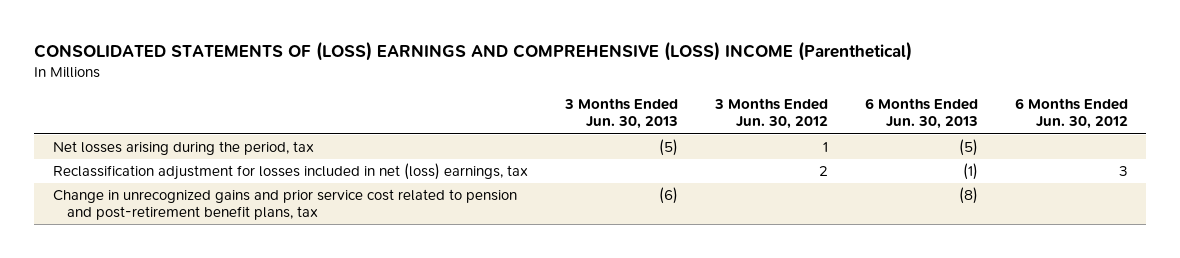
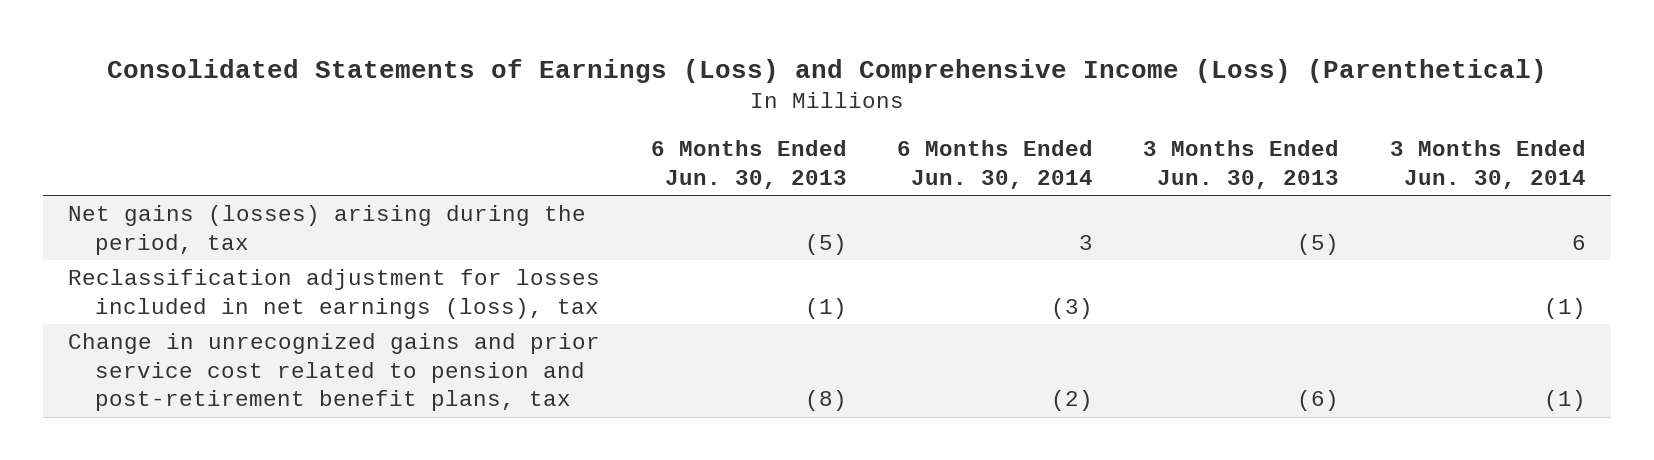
- CONSOLIDATED STATEMENTS OF (LOSS) EARNINGS AND COMPREHENSIVE (LOSS) INCOME (Parenthetical)
+ Consolidated Statements of Earnings (Loss) and Comprehensive Income (Loss) (Parenthetical)
- | 3 Months Ended Jun. 30, 2013 | 3 Months Ended Jun. 30, 2012 | 6 Months Ended Jun. 30, 2013 | 6 Months Ended Jun. 30, 2012
+ | 6 Months Ended Jun. 30, 2013 | 6 Months Ended Jun. 30, 2014 | 3 Months Ended Jun. 30, 2013 | 3 Months Ended Jun. 30, 2014
- Net losses arising during the period, tax | (5) | 1 | (5) |
- Reclassification adjustment for losses included in net (loss) earnings, tax | | 2 | (1) | 3
+ Net gains (losses) arising during the period, tax | (5) | 3 | (5) | 6
+ Reclassification adjustment for losses included in net earnings (loss), tax | (1) | (3) | | (1)

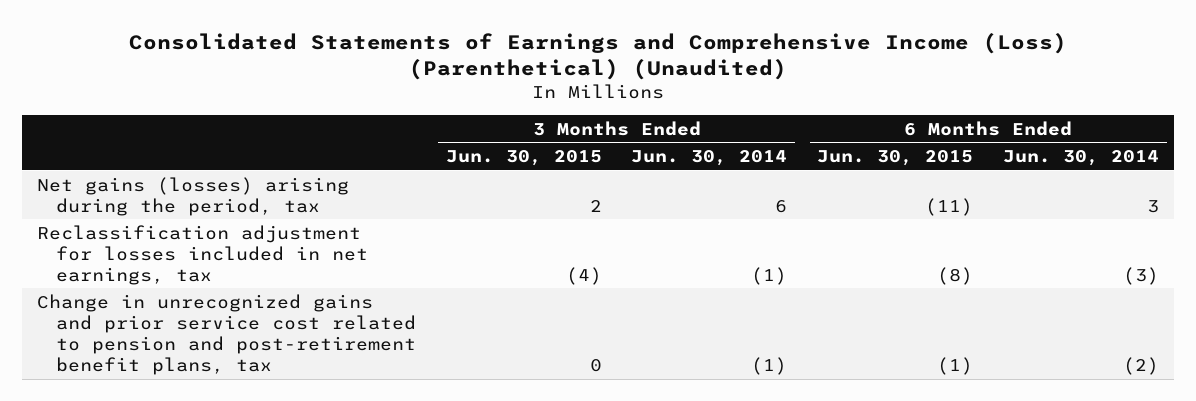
- Consolidated Statements of Earnings (Loss) and Comprehensive Income (Loss) (Parenthetical)
+ Consolidated Statements of Earnings and Comprehensive Income (Loss) (Parenthetical) (Unaudited)
- | 6 Months Ended Jun. 30, 2013 | 6 Months Ended Jun. 30, 2014 | 3 Months Ended Jun. 30, 2013 | 3 Months Ended Jun. 30, 2014
+ | 3 Months Ended Jun. 30, 2015 | 3 Months Ended Jun. 30, 2014 | 6 Months Ended Jun. 30, 2015 | 6 Months Ended Jun. 30, 2014
- Reclassification adjustment for losses included in net earnings (loss), tax | (1) | (3) | | (1)
+ Reclassification adjustment for losses included in net earnings, tax | (4) | (1) | (8) | (3)

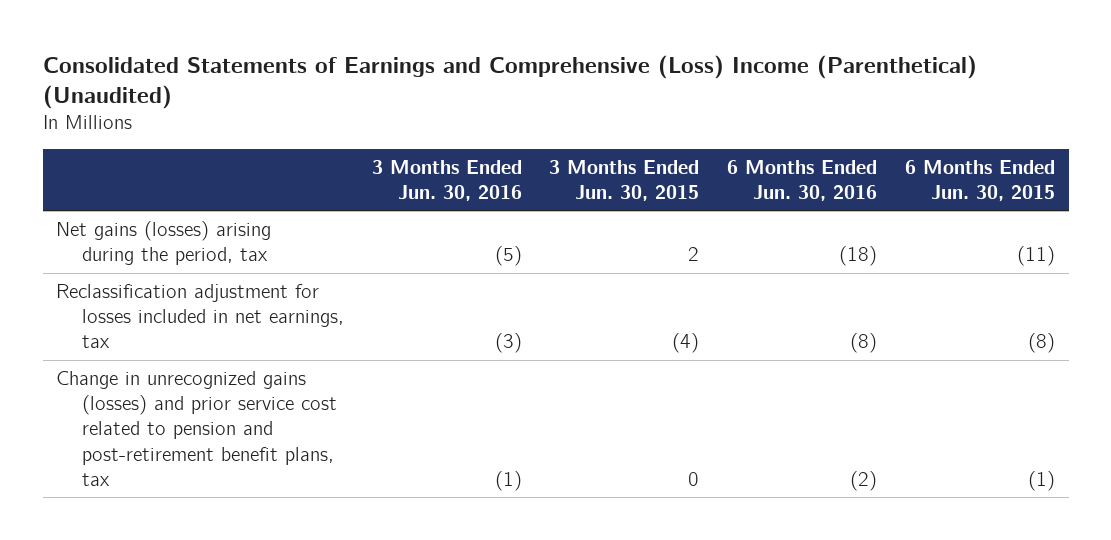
- Consolidated Statements of Earnings and Comprehensive Income (Loss) (Parenthetical) (Unaudited)
+ Consolidated Statements of Earnings and Comprehensive (Loss) Income (Parenthetical) (Unaudited)
- | 3 Months Ended Jun. 30, 2015 | 3 Months Ended Jun. 30, 2014 | 6 Months Ended Jun. 30, 2015 | 6 Months Ended Jun. 30, 2014
+ | 3 Months Ended Jun. 30, 2016 | 3 Months Ended Jun. 30, 2015 | 6 Months Ended Jun. 30, 2016 | 6 Months Ended Jun. 30, 2015
- Change in unrecognized gains and prior service cost related to pension and post-retirement benefit plans, tax | 0 | (1) | (1) | (2)
+ Change in unrecognized gains (losses) and prior service cost related to pension and post-retirement benefit plans, tax | (1) | 0 | (2) | (1)

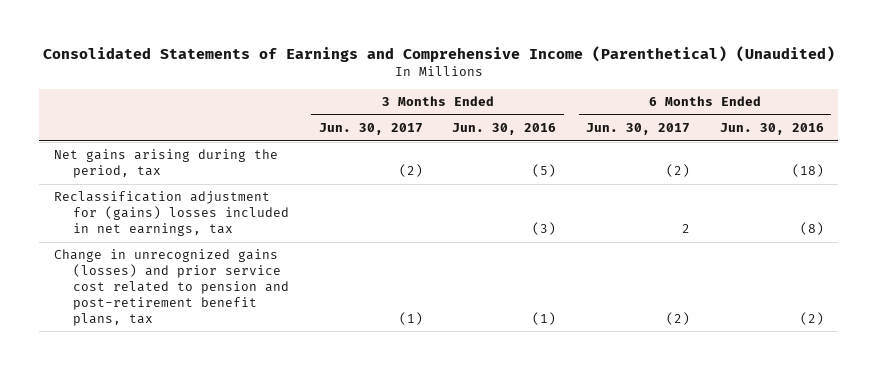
- Consolidated Statements of Earnings and Comprehensive (Loss) Income (Parenthetical) (Unaudited)
+ Consolidated Statements of Earnings and Comprehensive Income (Parenthetical) (Unaudited)
- | 3 Months Ended Jun. 30, 2016 | 3 Months Ended Jun. 30, 2015 | 6 Months Ended Jun. 30, 2016 | 6 Months Ended Jun. 30, 2015
+ | 3 Months Ended Jun. 30, 2017 | 3 Months Ended Jun. 30, 2016 | 6 Months Ended Jun. 30, 2017 | 6 Months Ended Jun. 30, 2016
- Net gains (losses) arising during the period, tax | (5) | 2 | (18) | (11)
- Reclassification adjustment for losses included in net earnings, tax | (3) | (4) | (8) | (8)
+ Net gains arising during the period, tax | (2) | (5) | (2) | (18)
+ Reclassification adjustment for (gains) losses included in net earnings, tax | | (3) | 2 | (8)

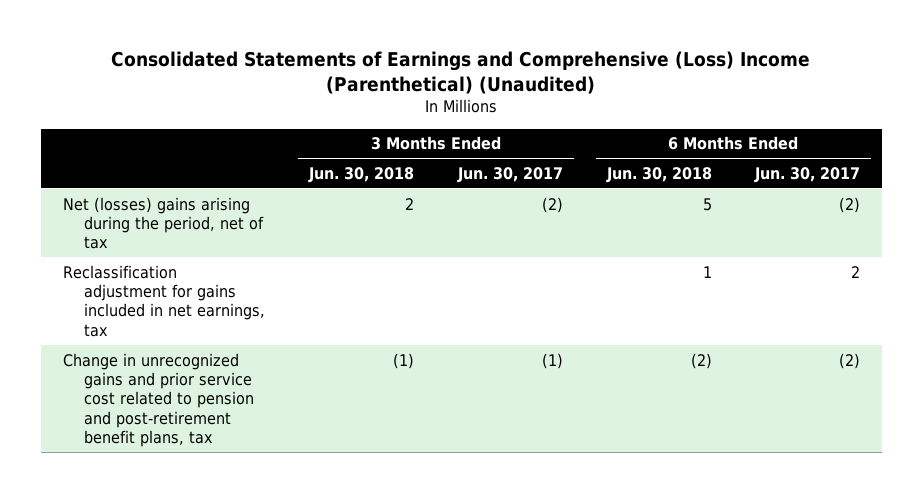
- Consolidated Statements of Earnings and Comprehensive Income (Parenthetical) (Unaudited)
+ Consolidated Statements of Earnings and Comprehensive (Loss) Income (Parenthetical) (Unaudited)
- | 3 Months Ended Jun. 30, 2017 | 3 Months Ended Jun. 30, 2016 | 6 Months Ended Jun. 30, 2017 | 6 Months Ended Jun. 30, 2016
+ | 3 Months Ended Jun. 30, 2018 | 3 Months Ended Jun. 30, 2017 | 6 Months Ended Jun. 30, 2018 | 6 Months Ended Jun. 30, 2017
- Net gains arising during the period, tax | (2) | (5) | (2) | (18)
- Reclassification adjustment for (gains) losses included in net earnings, tax | | (3) | 2 | (8)
- Change in unrecognized gains (losses) and prior service cost related to pension and post-retirement benefit plans, tax | (1) | (1) | (2) | (2)
+ Net (losses) gains arising during the period, net of tax | 2 | (2) | 5 | (2)
+ Reclassification adjustment for gains included in net earnings, tax | | | 1 | 2
+ Change in unrecognized gains and prior service cost related to pension and post-retirement benefit plans, tax | (1) | (1) | (2) | (2)

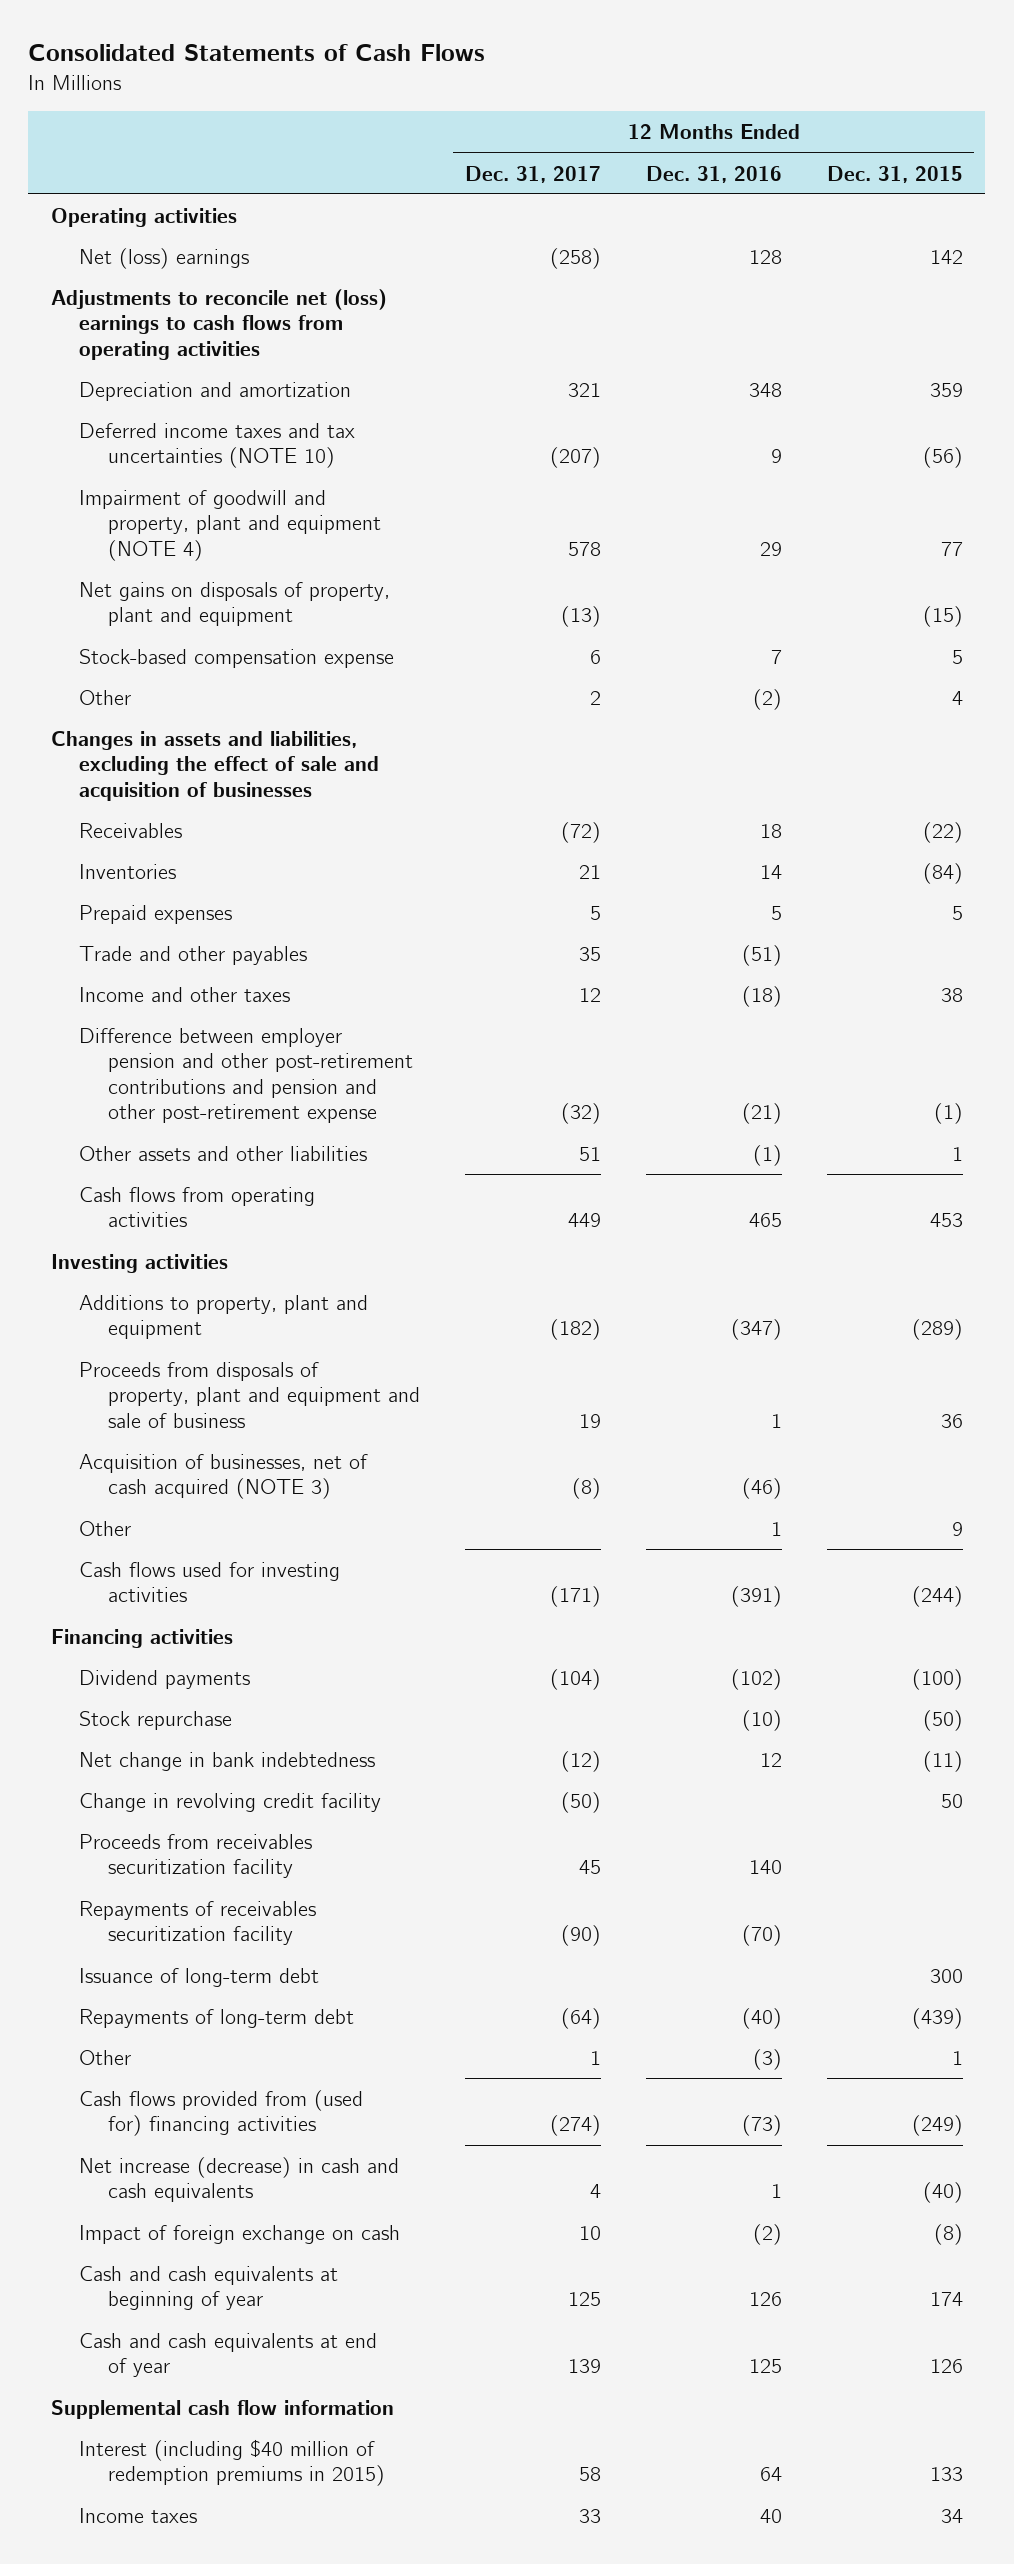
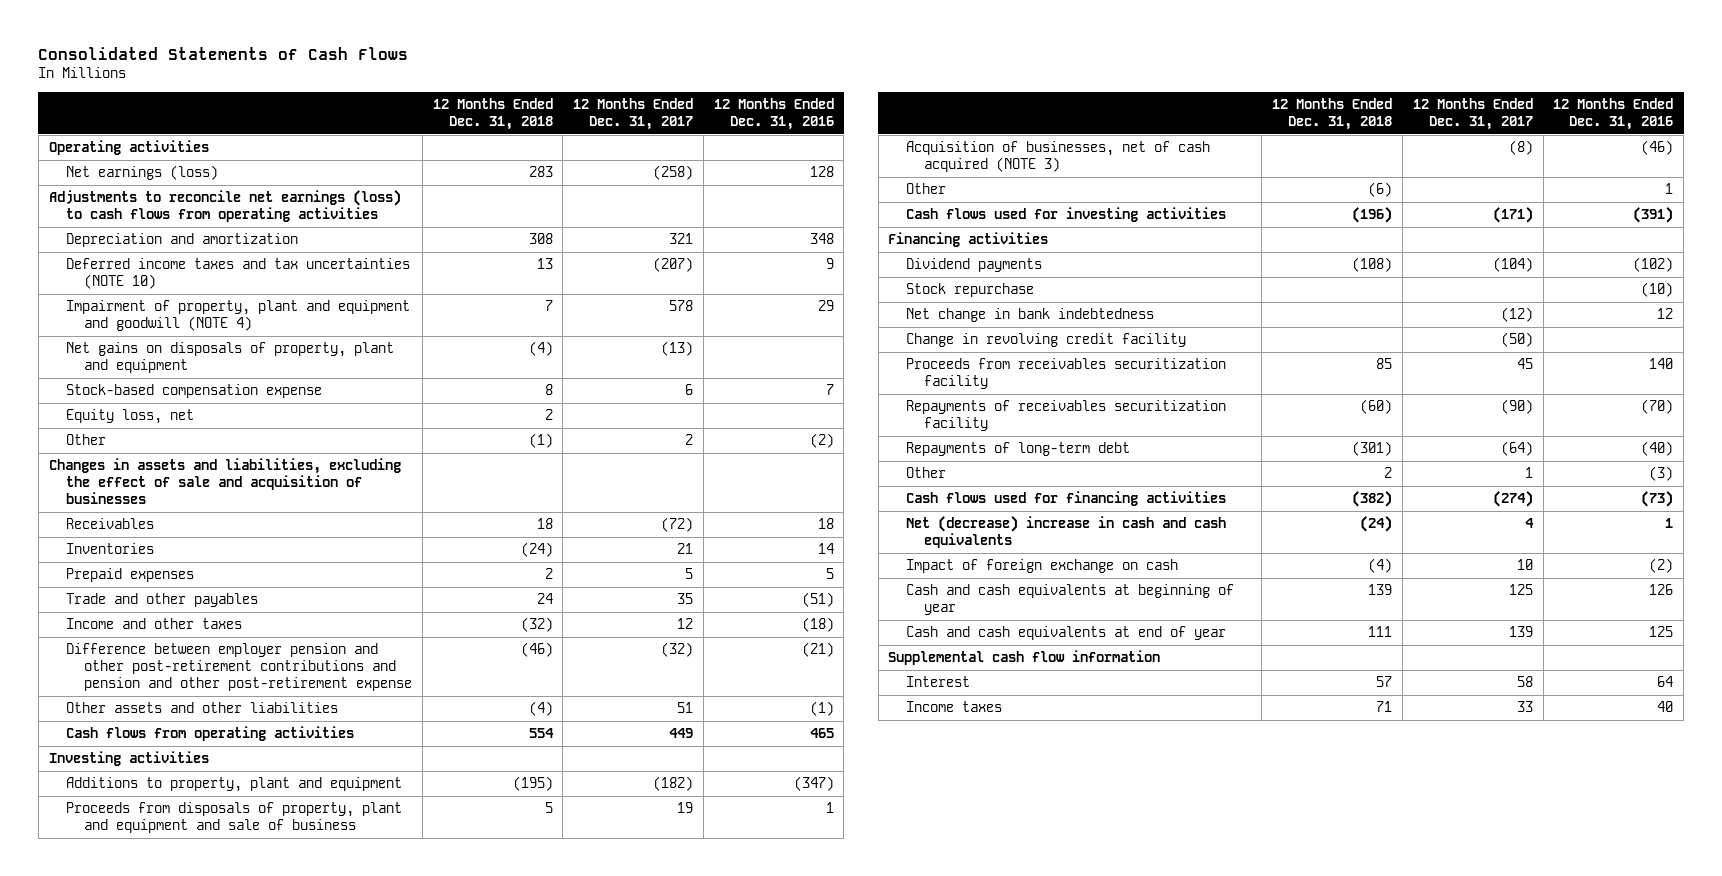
- | 12 Months Ended Dec. 31, 2017 | 12 Months Ended Dec. 31, 2016 | 12 Months Ended Dec. 31, 2015
+ | 12 Months Ended Dec. 31, 2018 | 12 Months Ended Dec. 31, 2017 | 12 Months Ended Dec. 31, 2016
- Net (loss) earnings | (258) | 128 | 142
- Adjustments to reconcile net (loss) earnings to cash flows from operating activities
+ Net earnings (loss) | 283 | (258) | 128
+ Adjustments to reconcile net earnings (loss) to cash flows from operating activities
- Impairment of goodwill and property, plant and equipment (NOTE 4) | 578 | 29 | 77
+ Impairment of property, plant and equipment and goodwill (NOTE 4) | 7 | 578 | 29
+ Equity loss, net | 2 | |
- Issuance of long-term debt | | | 300
- Cash flows provided from (used for) financing activities | (274) | (73) | (249)
- Net increase (decrease) in cash and cash equivalents | 4 | 1 | (40)
+ Cash flows used for financing activities | (382) | (274) | (73)
+ Net (decrease) increase in cash and cash equivalents | (24) | 4 | 1
- Interest (including $40 million of redemption premiums in 2015) | 58 | 64 | 133
+ Interest | 57 | 58 | 64

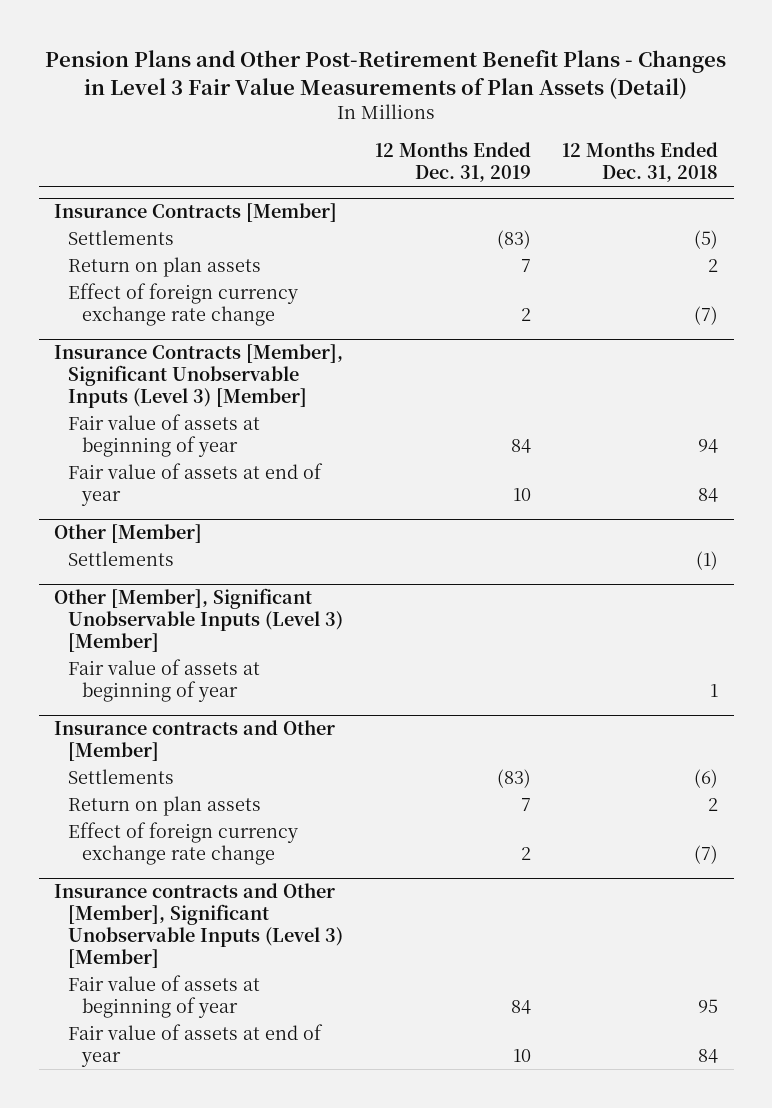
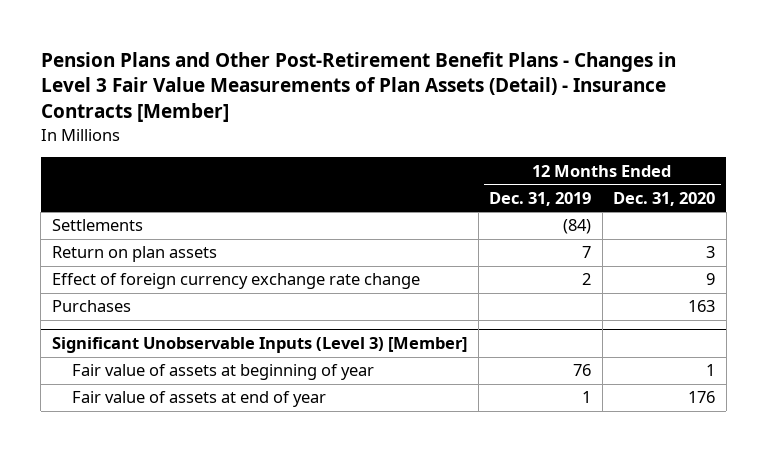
- Pension Plans and Other Post-Retirement Benefit Plans - Changes in Level 3 Fair Value Measurements of Plan Assets (Detail)
+ Pension Plans and Other Post-Retirement Benefit Plans - Changes in Level 3 Fair Value Measurements of Plan Assets (Detail) - Insurance Contracts [Member]
- | 12 Months Ended Dec. 31, 2019 | 12 Months Ended Dec. 31, 2018
+ | 12 Months Ended Dec. 31, 2019 | 12 Months Ended Dec. 31, 2020
- Insurance Contracts [Member]
- Settlements | (83) | (5)
- Return on plan assets | 7 | 2
- Effect of foreign currency exchange rate change | 2 | (7)
- Insurance Contracts [Member], Significant Unobservable Inputs (Level 3) [Member]
- Fair value of assets at beginning of year | 84 | 94
- Fair value of assets at end of year | 10 | 84
- Other [Member]
- Settlements | | (1)
- Other [Member], Significant Unobservable Inputs (Level 3) [Member]
- Fair value of assets at beginning of year | | 1
- Insurance contracts and Other [Member]
- Settlements | (83) | (6)
+ Settlements | (84) |
- Insurance contracts and Other [Member], Significant Unobservable Inputs (Level 3) [Member]
- Fair value of assets at beginning of year | 84 | 95
- Fair value of assets at end of year | 10 | 84
+ Purchases | | 163
+ Significant Unobservable Inputs (Level 3) [Member]
+ Fair value of assets at beginning of year | 76 | 1
+ Fair value of assets at end of year | 1 | 176

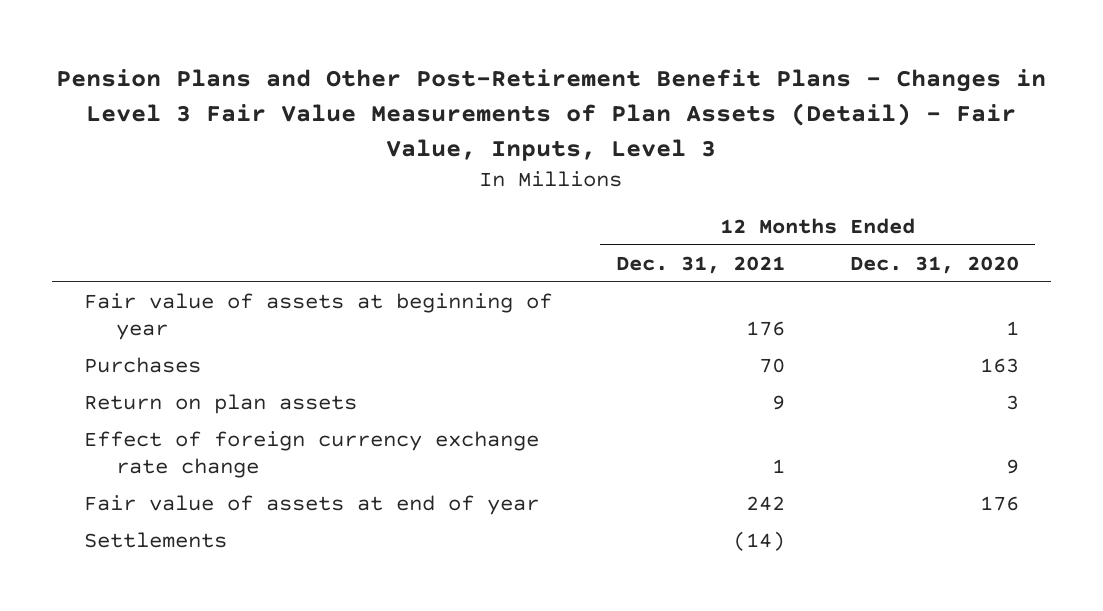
- Pension Plans and Other Post-Retirement Benefit Plans - Changes in Level 3 Fair Value Measurements of Plan Assets (Detail) - Insurance Contracts [Member]
+ Pension Plans and Other Post-Retirement Benefit Plans - Changes in Level 3 Fair Value Measurements of Plan Assets (Detail) - Fair Value, Inputs, Level 3
- | 12 Months Ended Dec. 31, 2019 | 12 Months Ended Dec. 31, 2020
+ | 12 Months Ended Dec. 31, 2021 | 12 Months Ended Dec. 31, 2020
+ Fair value of assets at beginning of year | 176 | 1
moved up: Purchases | 70 | 163
- Significant Unobservable Inputs (Level 3) [Member]
- Fair value of assets at beginning of year | 76 | 1
moved down: Settlements | (14) |

